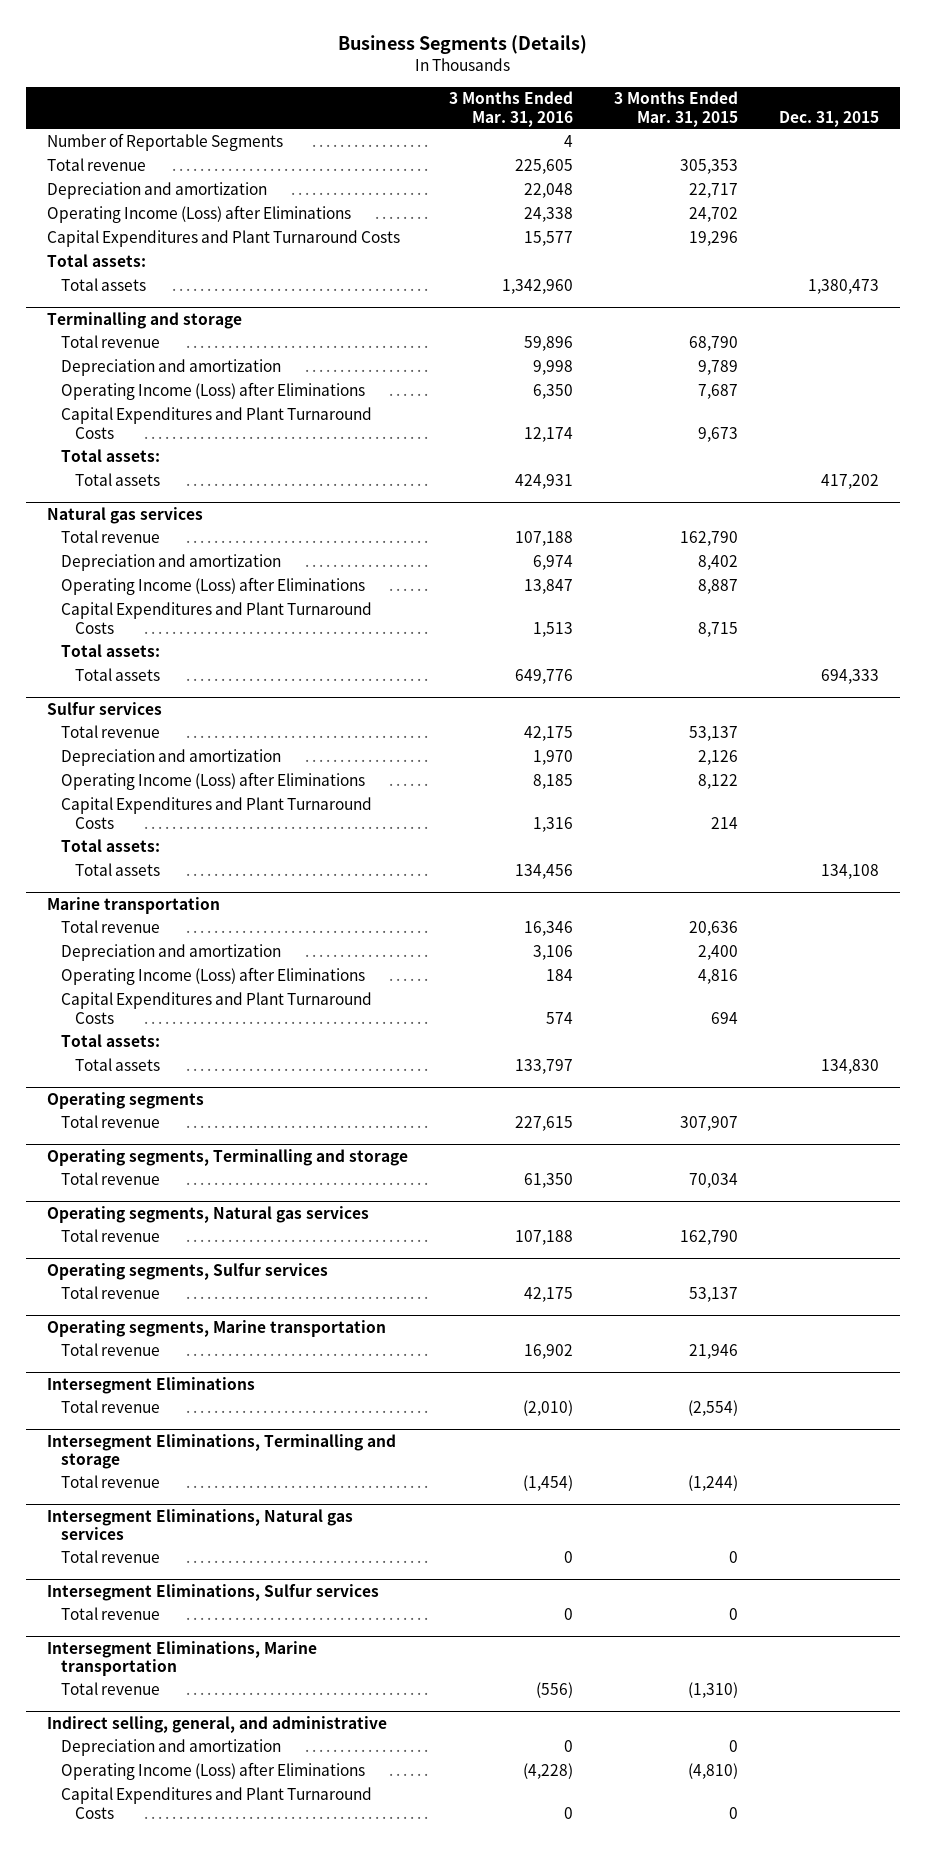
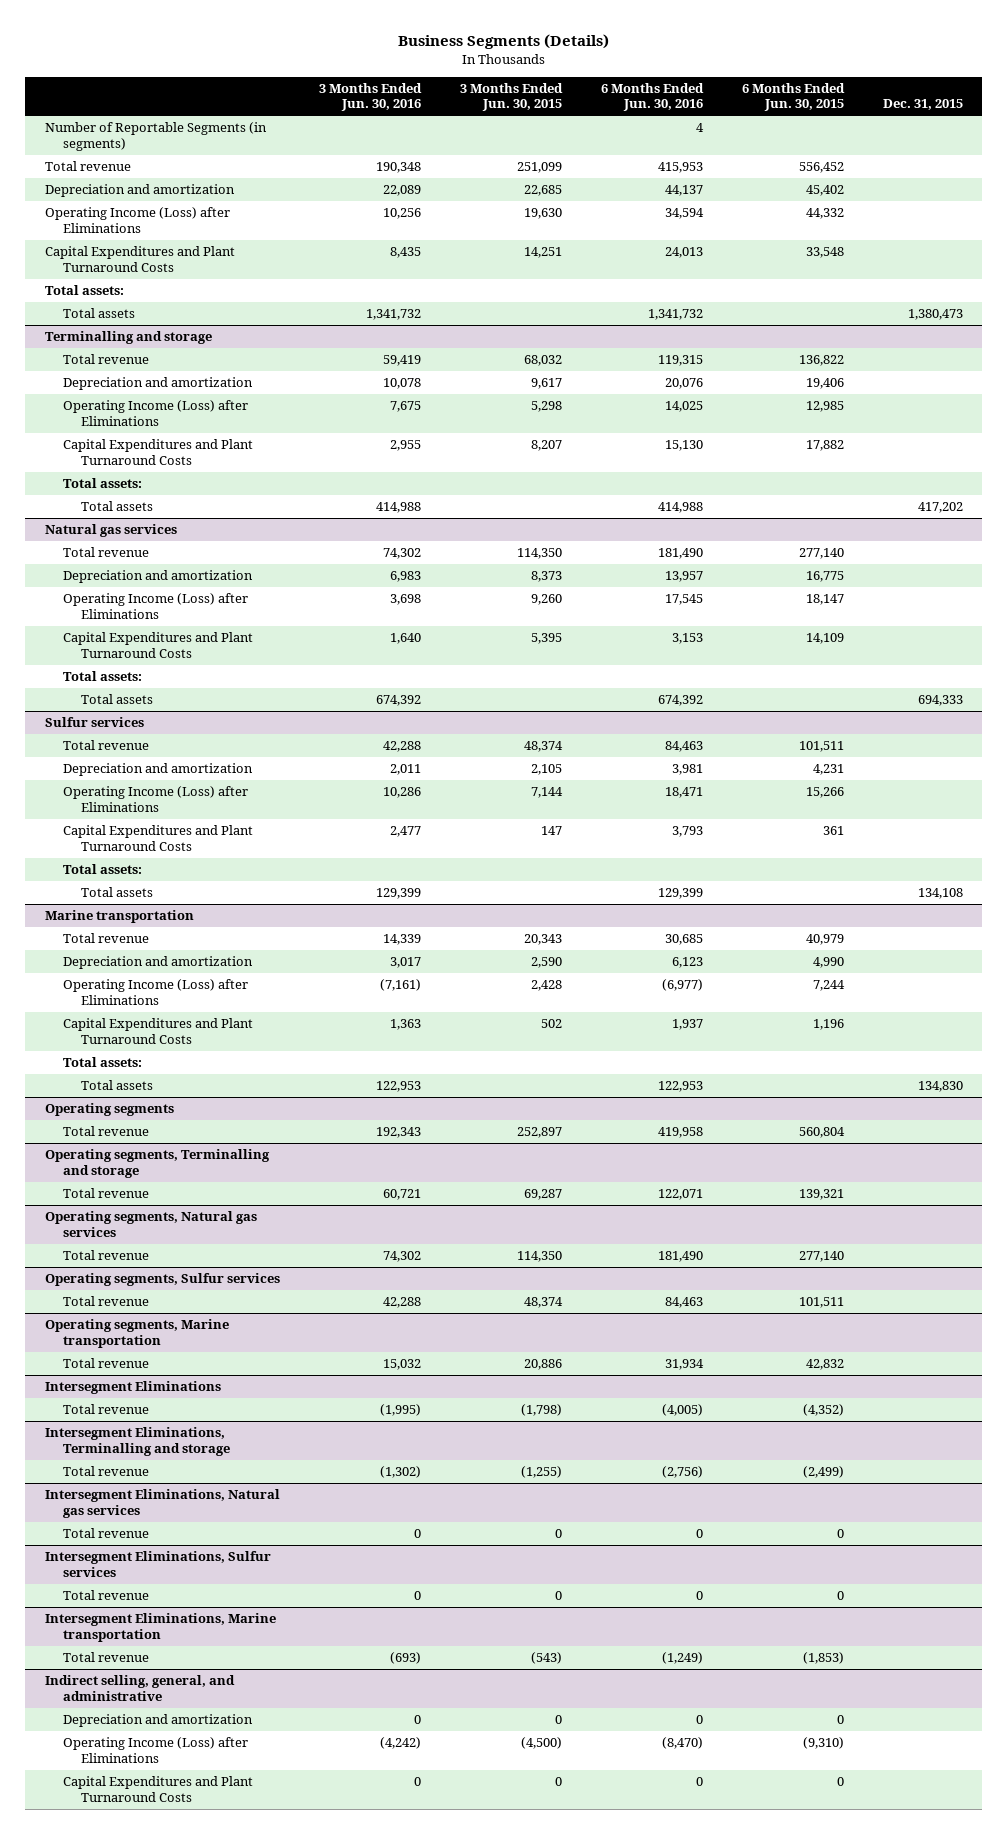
- | 3 Months Ended Mar. 31, 2016 | 3 Months Ended Mar. 31, 2015 | Dec. 31, 2015
+ | 3 Months Ended Jun. 30, 2016 | 3 Months Ended Jun. 30, 2015 | 6 Months Ended Jun. 30, 2016 | 6 Months Ended Jun. 30, 2015 | Dec. 31, 2015
- Number of Reportable Segments | 4 | |
+ Number of Reportable Segments (in segments) | | | 4 | |

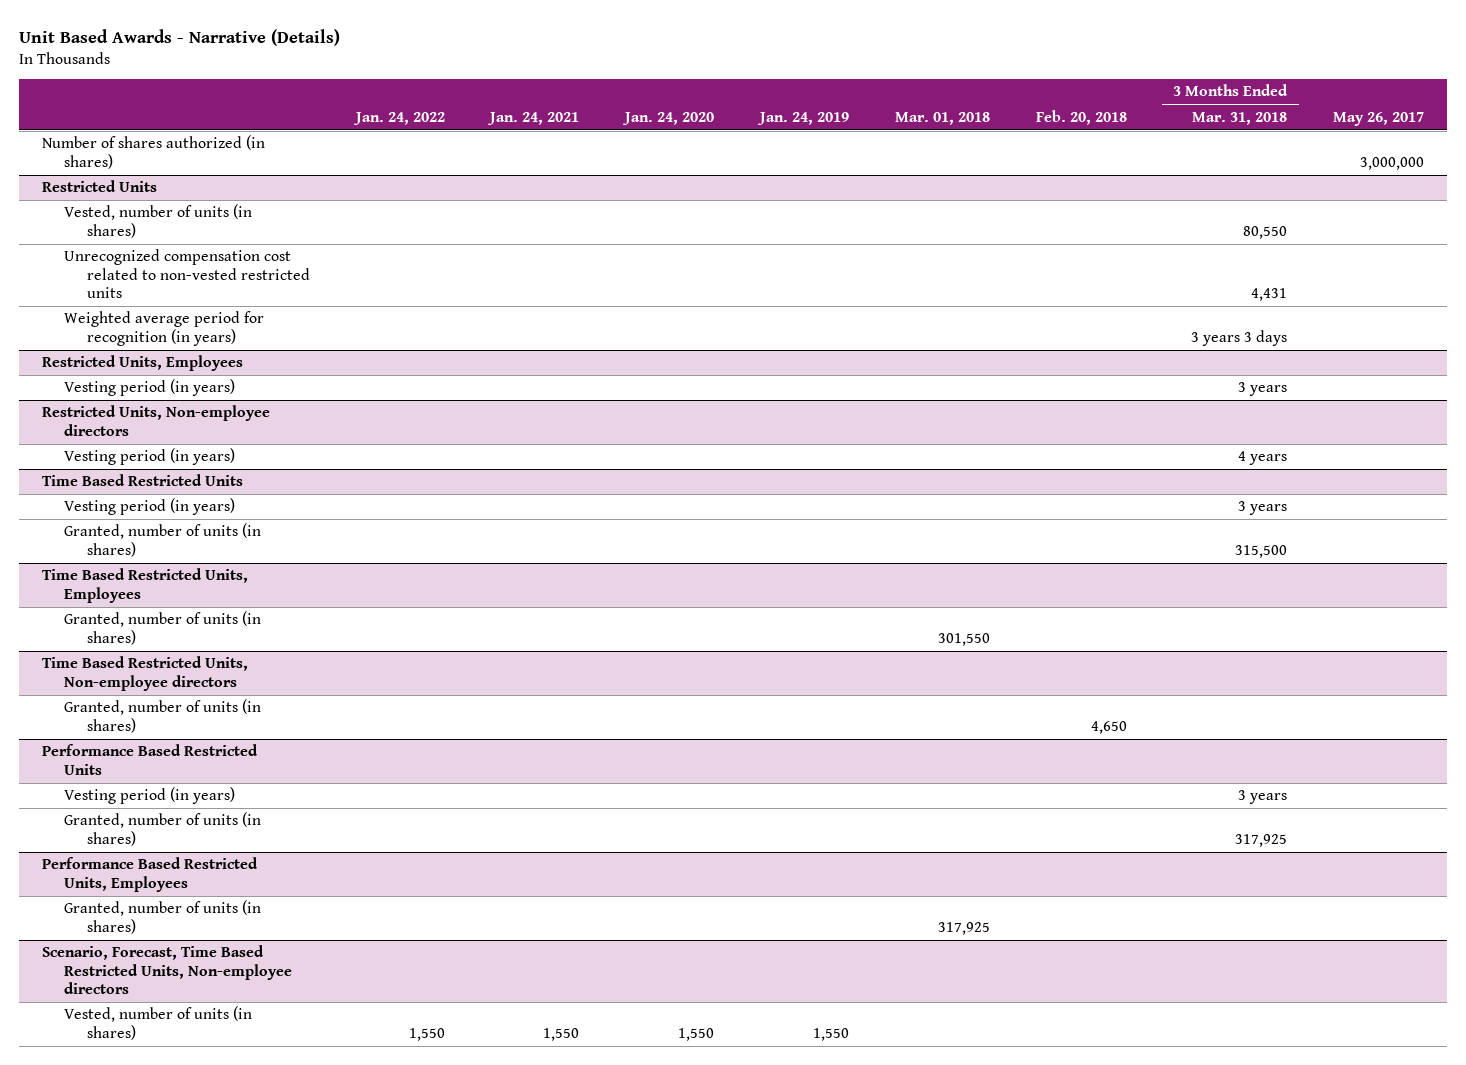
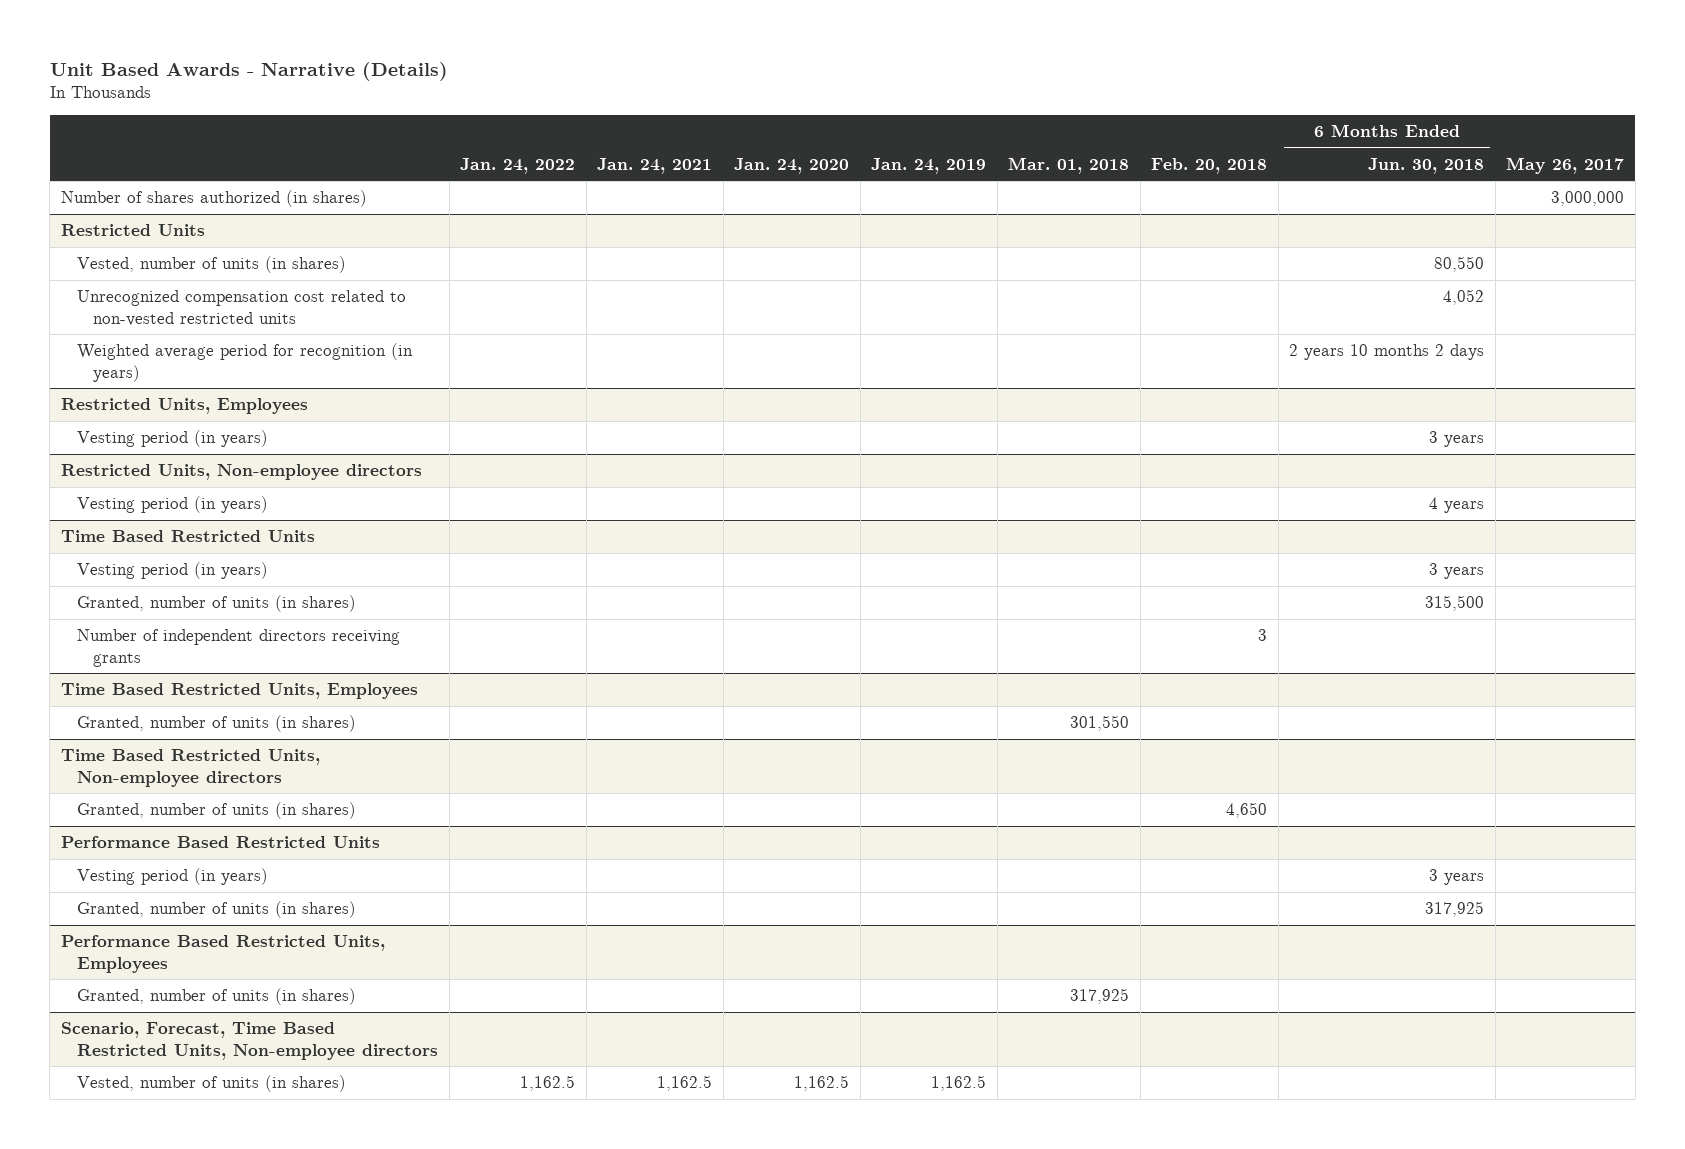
- | Jan. 24, 2022 | Jan. 24, 2021 | Jan. 24, 2020 | Jan. 24, 2019 | Mar. 01, 2018 | Feb. 20, 2018 | 3 Months Ended Mar. 31, 2018 | May 26, 2017
+ | Jan. 24, 2022 | Jan. 24, 2021 | Jan. 24, 2020 | Jan. 24, 2019 | Mar. 01, 2018 | Feb. 20, 2018 | 6 Months Ended Jun. 30, 2018 | May 26, 2017
@ Time Based Restricted Units
+ Number of independent directors receiving grants | | | | | | 3 | |
@ Scenario, Forecast, Time Based Restricted Units, Non-employee directors
- Vested, number of units (in shares) | 1,550 | 1,550 | 1,550 | 1,550 | | | |
+ Vested, number of units (in shares) | 1,162.5 | 1,162.5 | 1,162.5 | 1,162.5 | | | |

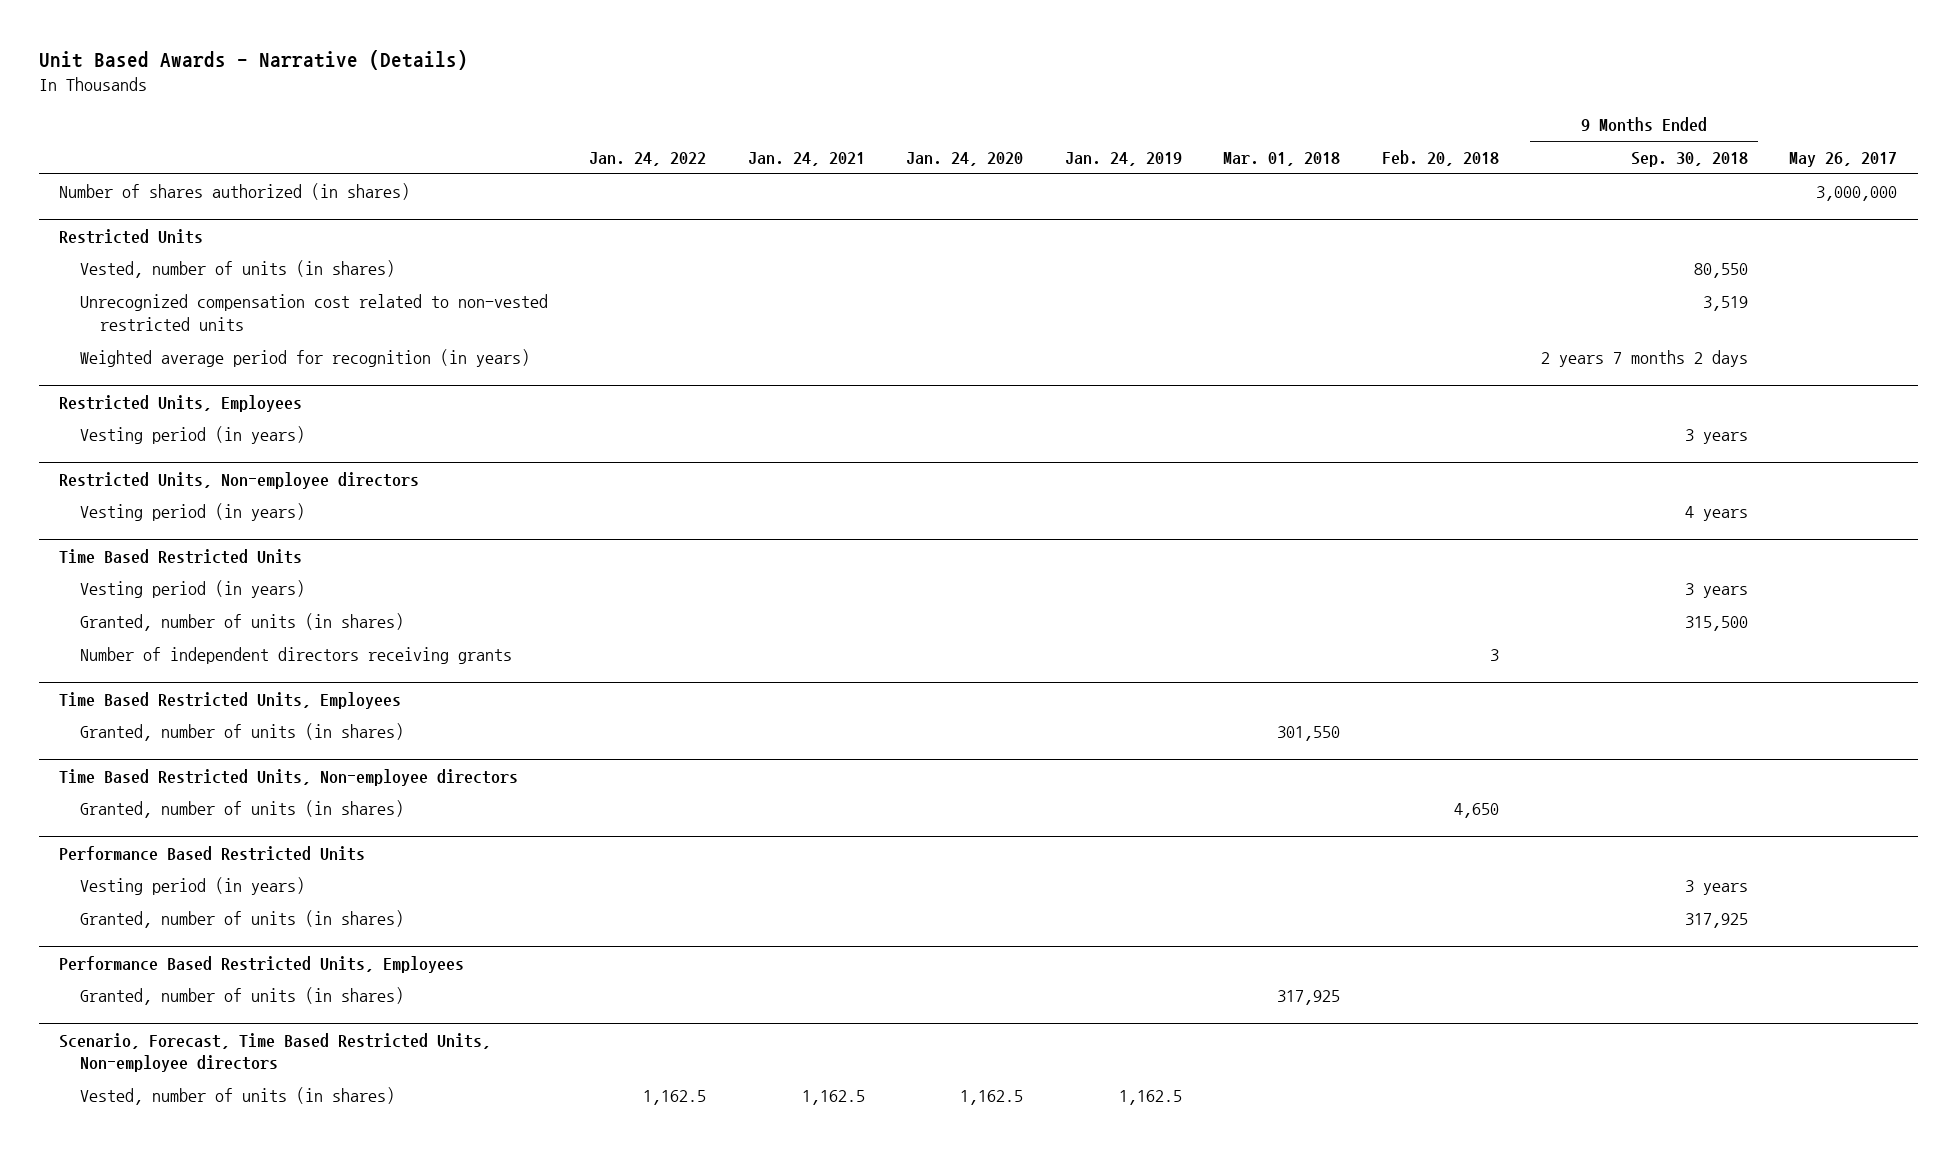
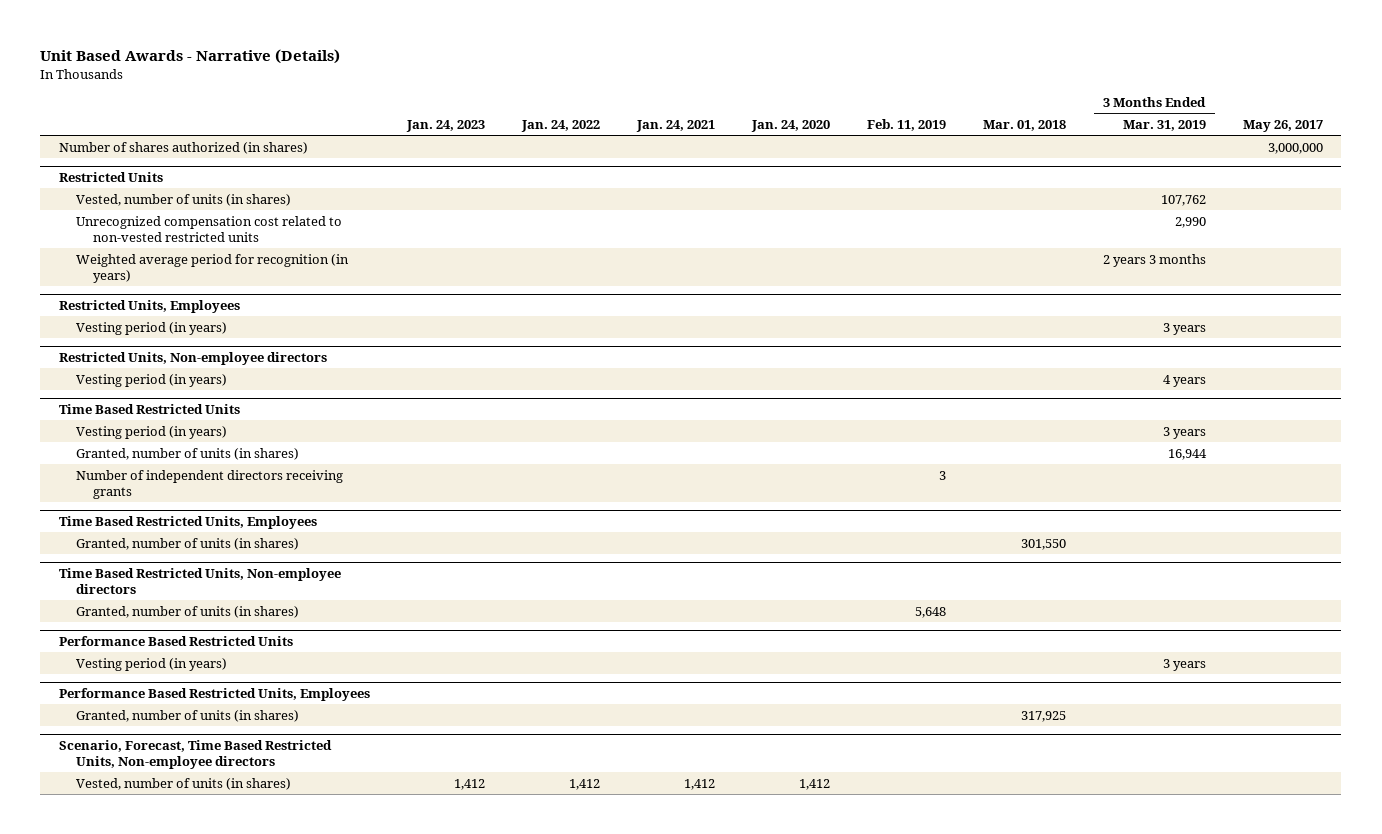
- | Jan. 24, 2022 | Jan. 24, 2021 | Jan. 24, 2020 | Jan. 24, 2019 | Mar. 01, 2018 | Feb. 20, 2018 | 9 Months Ended Sep. 30, 2018 | May 26, 2017
+ | Jan. 24, 2023 | Jan. 24, 2022 | Jan. 24, 2021 | Jan. 24, 2020 | Feb. 11, 2019 | Mar. 01, 2018 | 3 Months Ended Mar. 31, 2019 | May 26, 2017
@ Performance Based Restricted Units
- Granted, number of units (in shares) | | | | | | | 317,925 |
@ Scenario, Forecast, Time Based Restricted Units, Non-employee directors
- Vested, number of units (in shares) | 1,162.5 | 1,162.5 | 1,162.5 | 1,162.5 | | | |
+ Vested, number of units (in shares) | 1,412 | 1,412 | 1,412 | 1,412 | | | |

